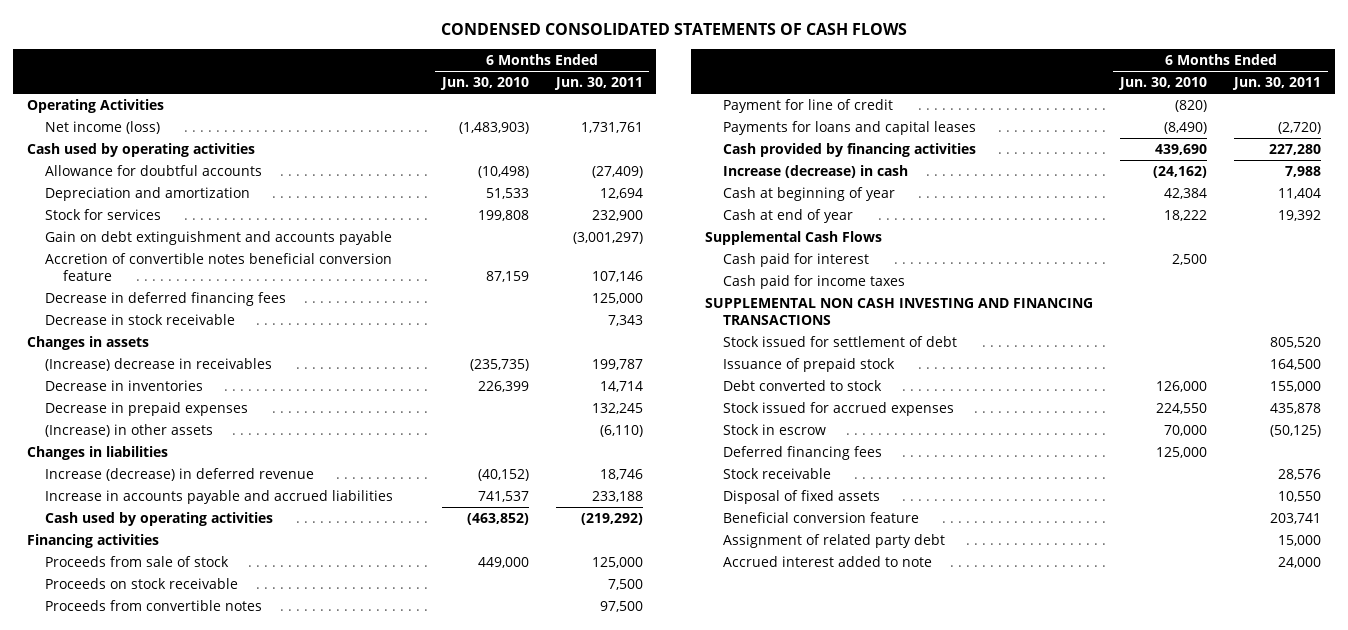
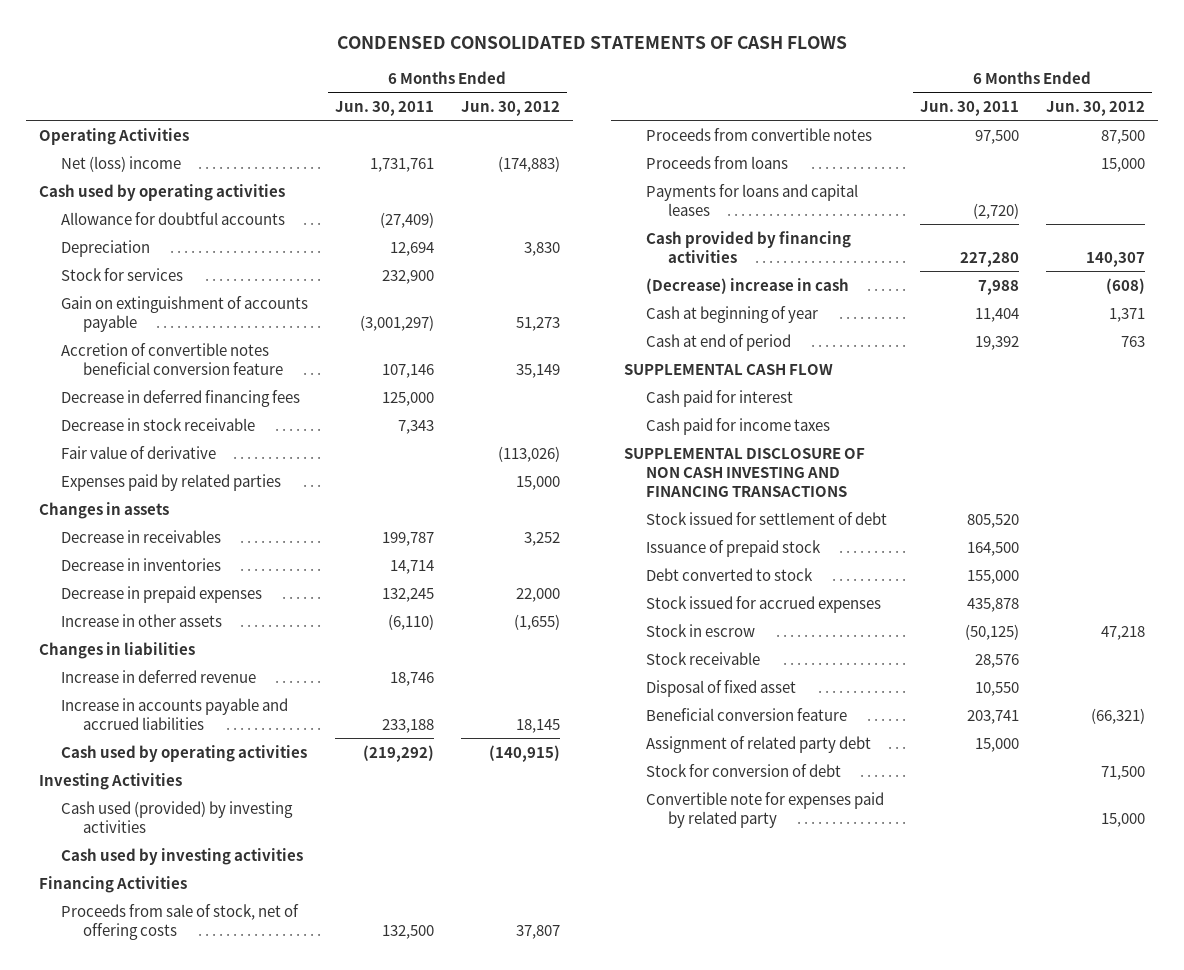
- | 6 Months Ended Jun. 30, 2010 | 6 Months Ended Jun. 30, 2011
+ | 6 Months Ended Jun. 30, 2011 | 6 Months Ended Jun. 30, 2012
- Net income (loss) | (1,483,903) | 1,731,761
+ Net (loss) income | 1,731,761 | (174,883)
- Depreciation and amortization | 51,533 | 12,694
+ Depreciation | 12,694 | 3,830
- Gain on debt extinguishment and accounts payable | | (3,001,297)
+ Gain on extinguishment of accounts payable | (3,001,297) | 51,273
+ Fair value of derivative | | (113,026)
+ Expenses paid by related parties | | 15,000
- (Increase) decrease in receivables | (235,735) | 199,787
+ Decrease in receivables | 199,787 | 3,252
- (Increase) in other assets | | (6,110)
+ Increase in other assets | (6,110) | (1,655)
- Increase (decrease) in deferred revenue | (40,152) | 18,746
+ Increase in deferred revenue | 18,746 |
- Financing activities
- Proceeds from sale of stock | 449,000 | 125,000
- Proceeds on stock receivable | | 7,500
+ Investing Activities
+ Cash used (provided) by investing activities
+ Cash used by investing activities
+ Financing Activities
+ Proceeds from sale of stock, net of offering costs | 132,500 | 37,807
- Payment for line of credit | (820) |
+ Proceeds from loans | | 15,000
- Increase (decrease) in cash | (24,162) | 7,988
+ (Decrease) increase in cash | 7,988 | (608)
- Cash at end of year | 18,222 | 19,392
- Supplemental Cash Flows
+ Cash at end of period | 19,392 | 763
+ SUPPLEMENTAL CASH FLOW
- SUPPLEMENTAL NON CASH INVESTING AND FINANCING TRANSACTIONS
+ SUPPLEMENTAL DISCLOSURE OF NON CASH INVESTING AND FINANCING TRANSACTIONS
- Deferred financing fees | 125,000 |
- Disposal of fixed assets | | 10,550
+ Disposal of fixed asset | 10,550 |
- Accrued interest added to note | | 24,000
+ Stock for conversion of debt | | 71,500
+ Convertible note for expenses paid by related party | | 15,000

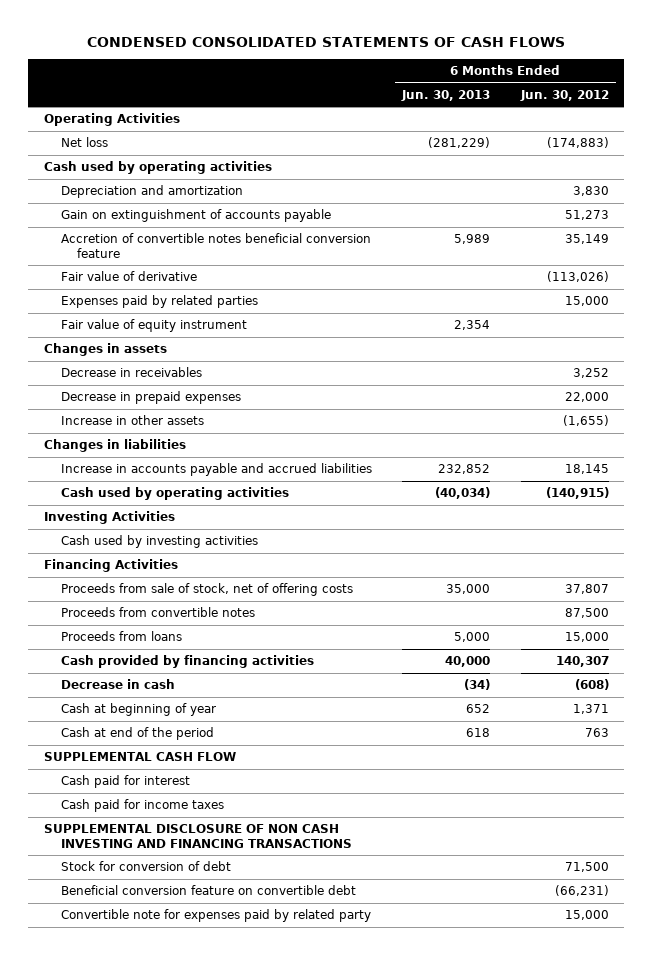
- | 6 Months Ended Jun. 30, 2011 | 6 Months Ended Jun. 30, 2012
+ | 6 Months Ended Jun. 30, 2013 | 6 Months Ended Jun. 30, 2012
- Net (loss) income | 1,731,761 | (174,883)
+ Net loss | (281,229) | (174,883)
- Allowance for doubtful accounts | (27,409) |
- Depreciation | 12,694 | 3,830
- Stock for services | 232,900 |
+ Depreciation and amortization | | 3,830
- Decrease in deferred financing fees | 125,000 |
- Decrease in stock receivable | 7,343 |
+ Fair value of equity instrument | 2,354 |
- Decrease in inventories | 14,714 |
- Increase in deferred revenue | 18,746 |
- Cash used (provided) by investing activities
- Payments for loans and capital leases | (2,720) |
- (Decrease) increase in cash | 7,988 | (608)
+ Decrease in cash | (34) | (608)
- Cash at end of period | 19,392 | 763
+ Cash at end of the period | 618 | 763
- Stock issued for settlement of debt | 805,520 |
- Issuance of prepaid stock | 164,500 |
- Debt converted to stock | 155,000 |
- Stock issued for accrued expenses | 435,878 |
- Stock in escrow | (50,125) | 47,218
- Stock receivable | 28,576 |
- Disposal of fixed asset | 10,550 |
- Beneficial conversion feature | 203,741 | (66,321)
- Assignment of related party debt | 15,000 |
+ Beneficial conversion feature on convertible debt | | (66,231)

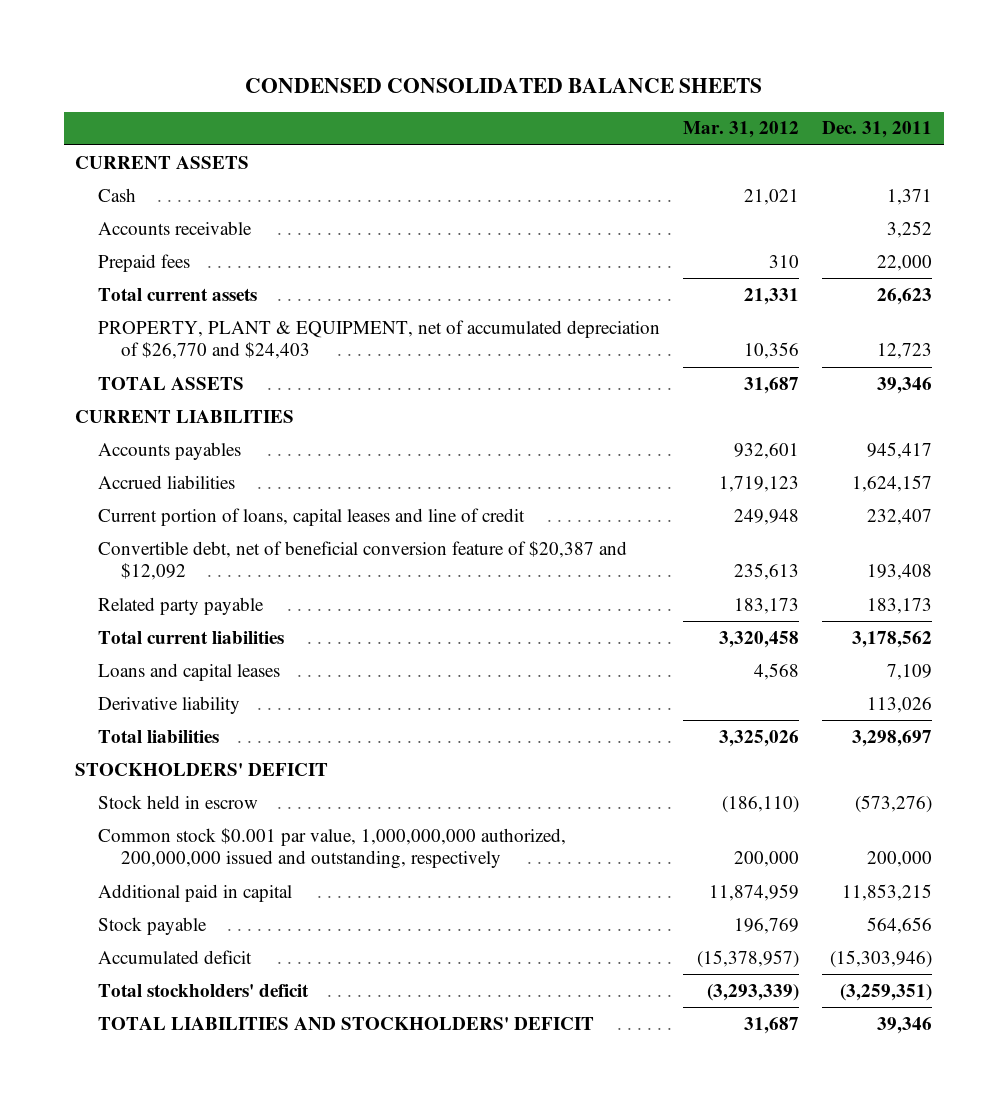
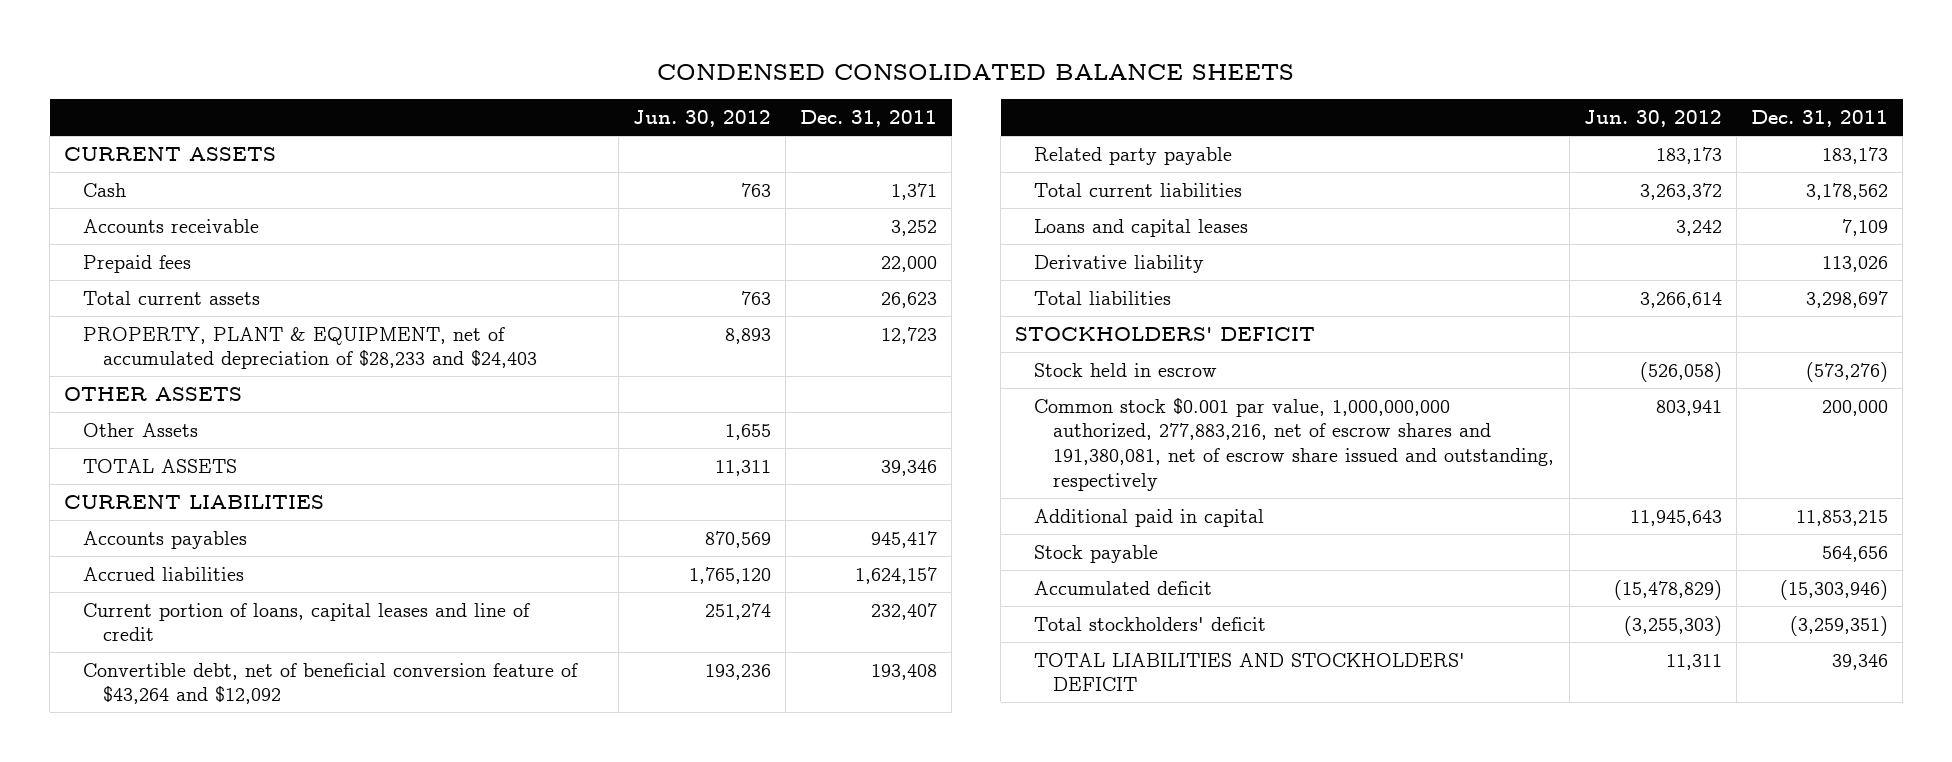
- | Mar. 31, 2012 | Dec. 31, 2011
+ | Jun. 30, 2012 | Dec. 31, 2011
- PROPERTY, PLANT & EQUIPMENT, net of accumulated depreciation of $26,770 and $24,403 | 10,356 | 12,723
+ PROPERTY, PLANT & EQUIPMENT, net of accumulated depreciation of $28,233 and $24,403 | 8,893 | 12,723
+ OTHER ASSETS
+ Other Assets | 1,655 |
- Convertible debt, net of beneficial conversion feature of $20,387 and $12,092 | 235,613 | 193,408
+ Convertible debt, net of beneficial conversion feature of $43,264 and $12,092 | 193,236 | 193,408
- Common stock $0.001 par value, 1,000,000,000 authorized, 200,000,000 issued and outstanding, respectively | 200,000 | 200,000
+ Common stock $0.001 par value, 1,000,000,000 authorized, 277,883,216, net of escrow shares and 191,380,081, net of escrow share issued and outstanding, respectively | 803,941 | 200,000

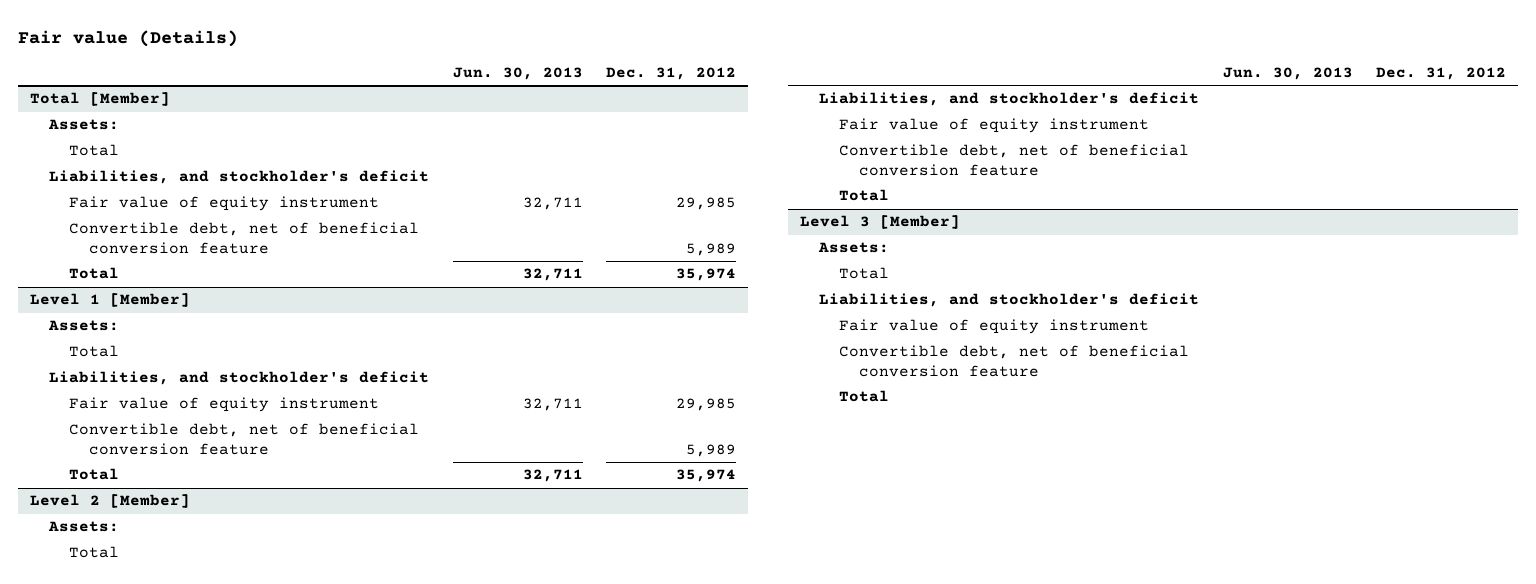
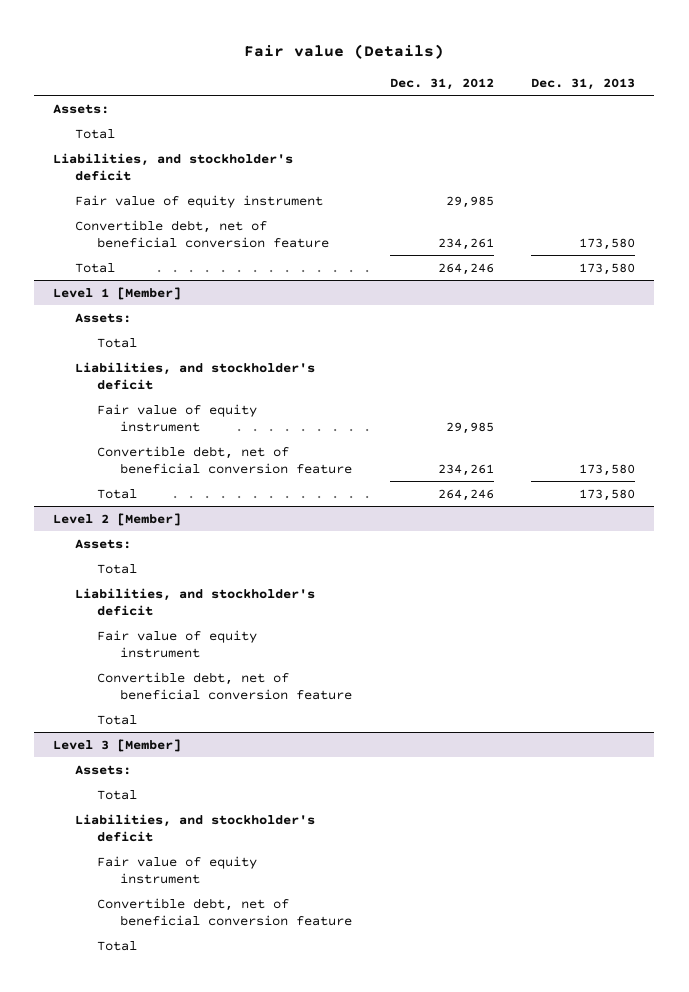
- | Jun. 30, 2013 | Dec. 31, 2012
+ | Dec. 31, 2012 | Dec. 31, 2013
- Total [Member]
- Convertible debt, net of beneficial conversion feature | | 5,989
- Total | 32,711 | 35,974
+ Convertible debt, net of beneficial conversion feature | 234,261 | 173,580
+ Total | 264,246 | 173,580
@ Level 1 [Member]
- Convertible debt, net of beneficial conversion feature | | 5,989
- Total | 32,711 | 35,974
+ Convertible debt, net of beneficial conversion feature | 234,261 | 173,580
+ Total | 264,246 | 173,580

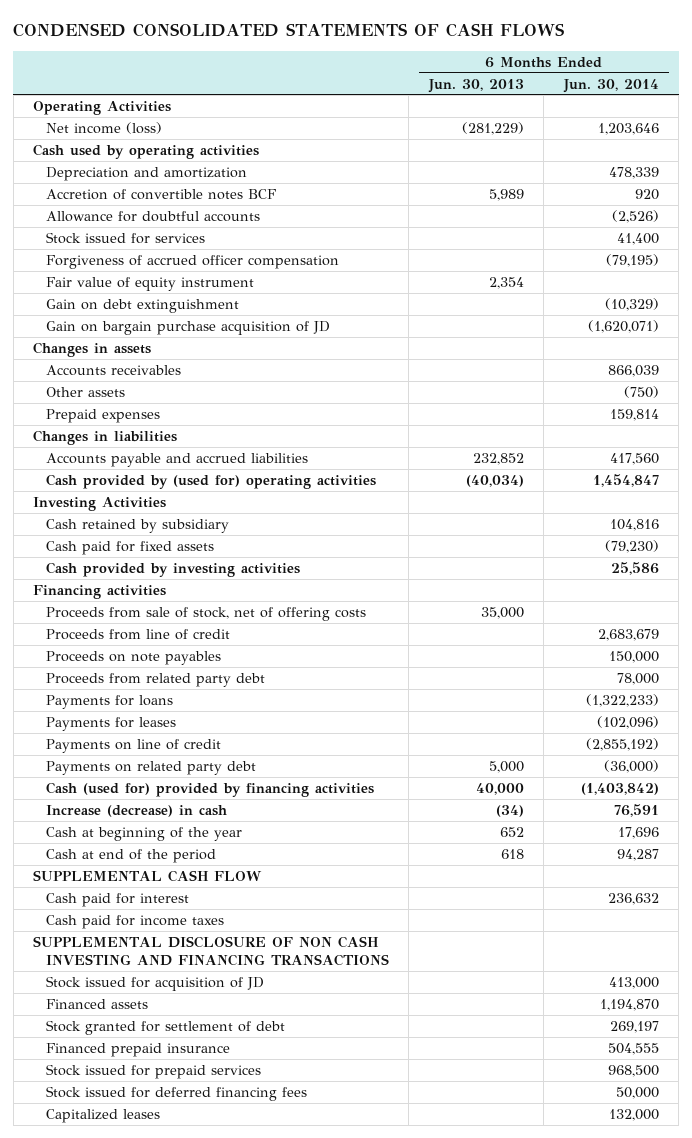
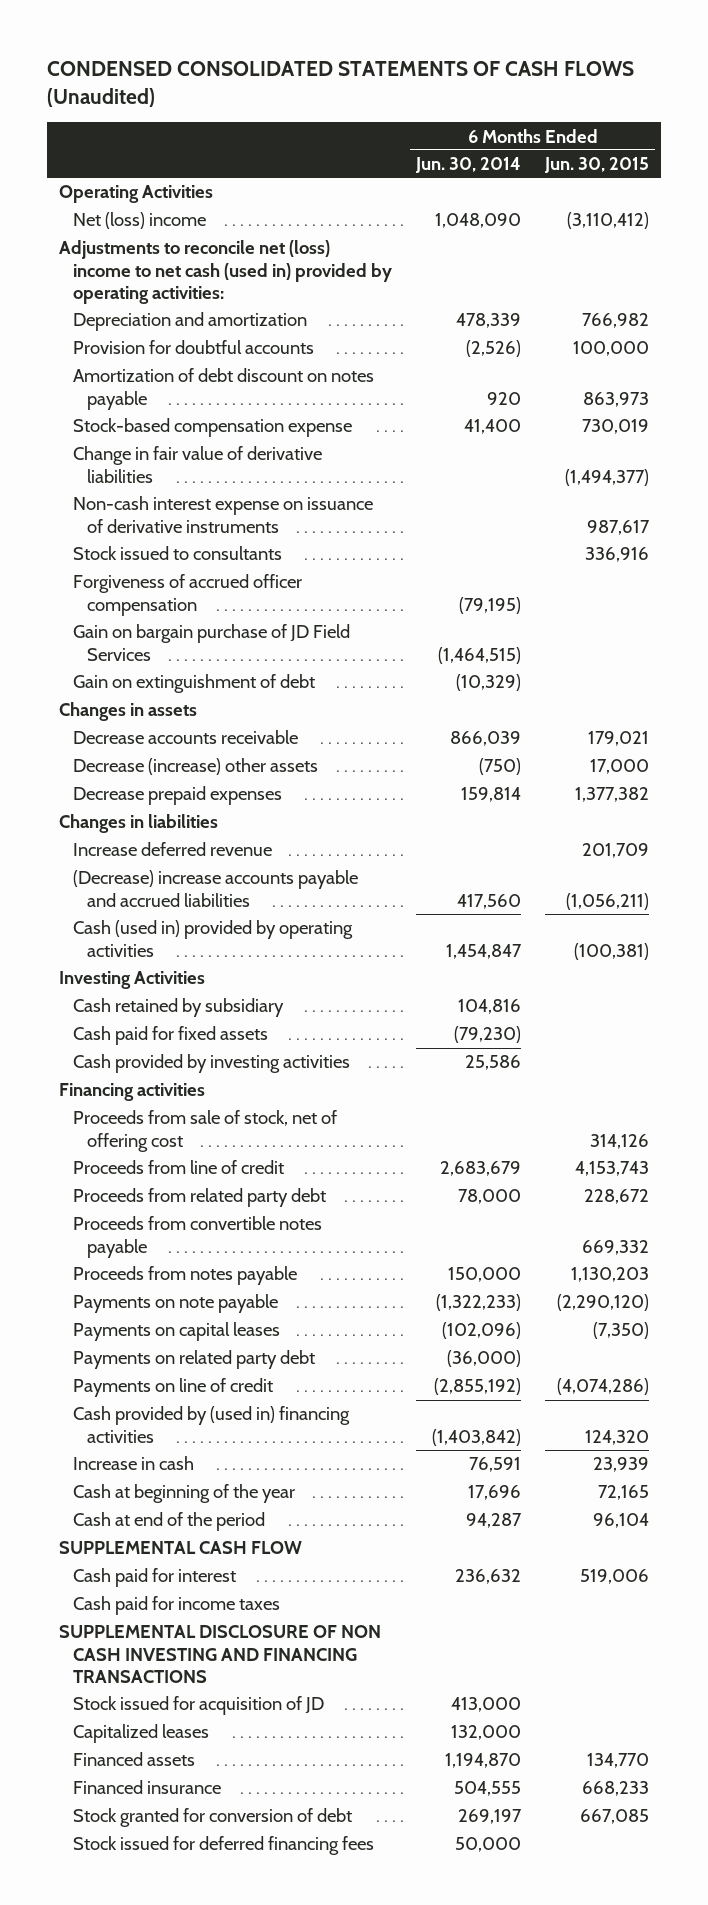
- CONDENSED CONSOLIDATED STATEMENTS OF CASH FLOWS
+ CONDENSED CONSOLIDATED STATEMENTS OF CASH FLOWS (Unaudited)
- | 6 Months Ended Jun. 30, 2013 | 6 Months Ended Jun. 30, 2014
+ | 6 Months Ended Jun. 30, 2014 | 6 Months Ended Jun. 30, 2015
- Net income (loss) | (281,229) | 1,203,646
- Cash used by operating activities
+ Net (loss) income | 1,048,090 | (3,110,412)
+ Adjustments to reconcile net (loss) income to net cash (used in) provided by operating activities:
- Accretion of convertible notes BCF | 5,989 | 920
- Allowance for doubtful accounts | | (2,526)
- Stock issued for services | | 41,400
+ Provision for doubtful accounts | (2,526) | 100,000
+ Amortization of debt discount on notes payable | 920 | 863,973
+ Stock-based compensation expense | 41,400 | 730,019
+ Change in fair value of derivative liabilities | | (1,494,377)
+ Non-cash interest expense on issuance of derivative instruments | | 987,617
+ Stock issued to consultants | | 336,916
- Fair value of equity instrument | 2,354 |
- Gain on debt extinguishment | | (10,329)
- Gain on bargain purchase acquisition of JD | | (1,620,071)
+ Gain on bargain purchase of JD Field Services | (1,464,515) |
+ Gain on extinguishment of debt | (10,329) |
- Accounts receivables | | 866,039
- Other assets | | (750)
- Prepaid expenses | | 159,814
+ Decrease accounts receivable | 866,039 | 179,021
+ Decrease (increase) other assets | (750) | 17,000
+ Decrease prepaid expenses | 159,814 | 1,377,382
- Accounts payable and accrued liabilities | 232,852 | 417,560
- Cash provided by (used for) operating activities | (40,034) | 1,454,847
+ Increase deferred revenue | | 201,709
+ (Decrease) increase accounts payable and accrued liabilities | 417,560 | (1,056,211)
+ Cash (used in) provided by operating activities | 1,454,847 | (100,381)
- Proceeds from sale of stock, net of offering costs | 35,000 |
+ Proceeds from sale of stock, net of offering cost | | 314,126
- Proceeds on note payables | | 150,000
- Payments for loans | | (1,322,233)
- Payments for leases | | (102,096)
+ Proceeds from convertible notes payable | | 669,332
+ Proceeds from notes payable | 150,000 | 1,130,203
+ Payments on note payable | (1,322,233) | (2,290,120)
+ Payments on capital leases | (102,096) | (7,350)
- Cash (used for) provided by financing activities | 40,000 | (1,403,842)
- Increase (decrease) in cash | (34) | 76,591
moved down: Payments on line of credit | (2,855,192) | (4,074,286)
+ Cash provided by (used in) financing activities | (1,403,842) | 124,320
+ Increase in cash | 76,591 | 23,939
moved up: Capitalized leases | 132,000 |
- Stock granted for settlement of debt | | 269,197
- Financed prepaid insurance | | 504,555
- Stock issued for prepaid services | | 968,500
+ Financed insurance | 504,555 | 668,233
+ Stock granted for conversion of debt | 269,197 | 667,085

